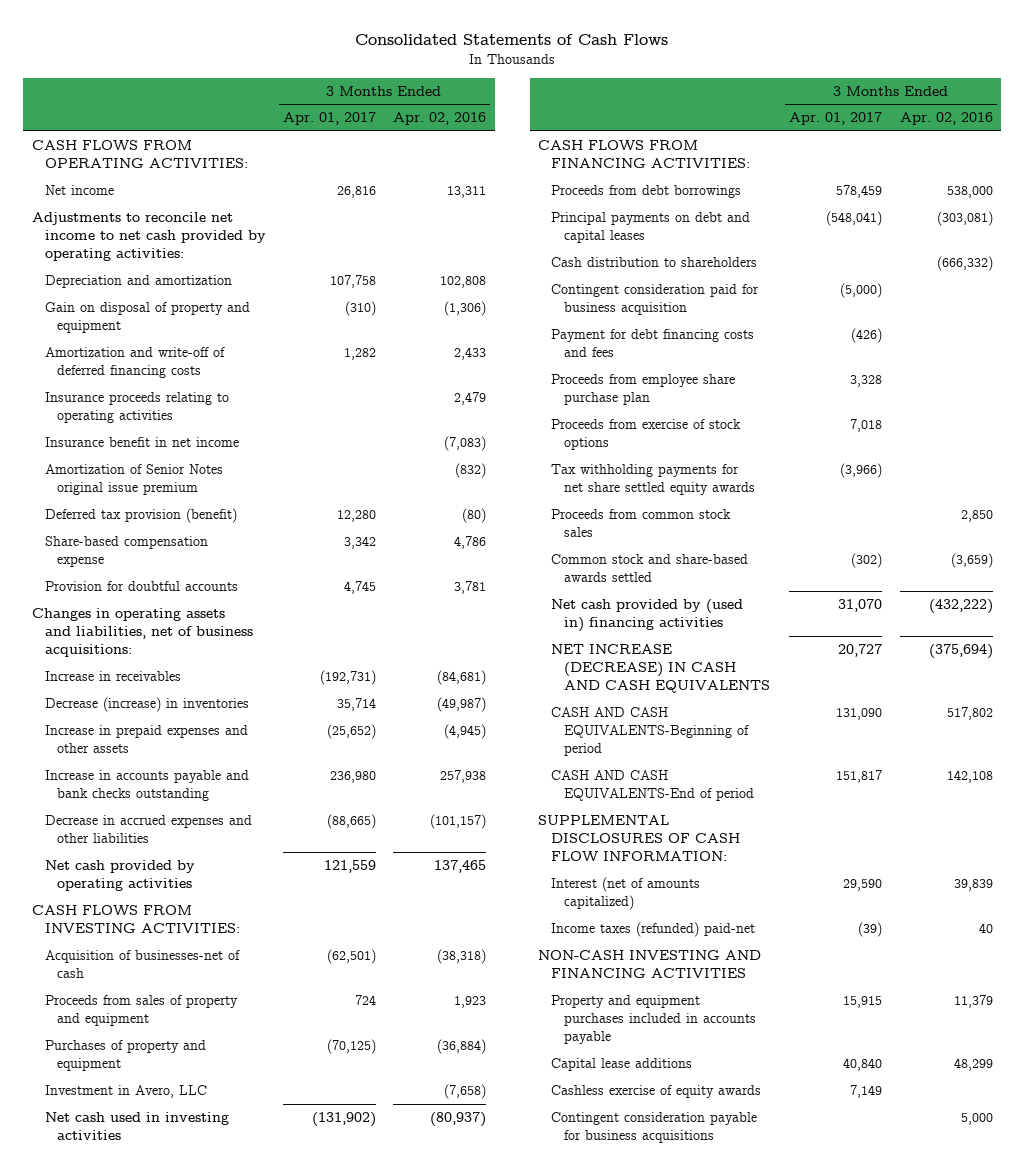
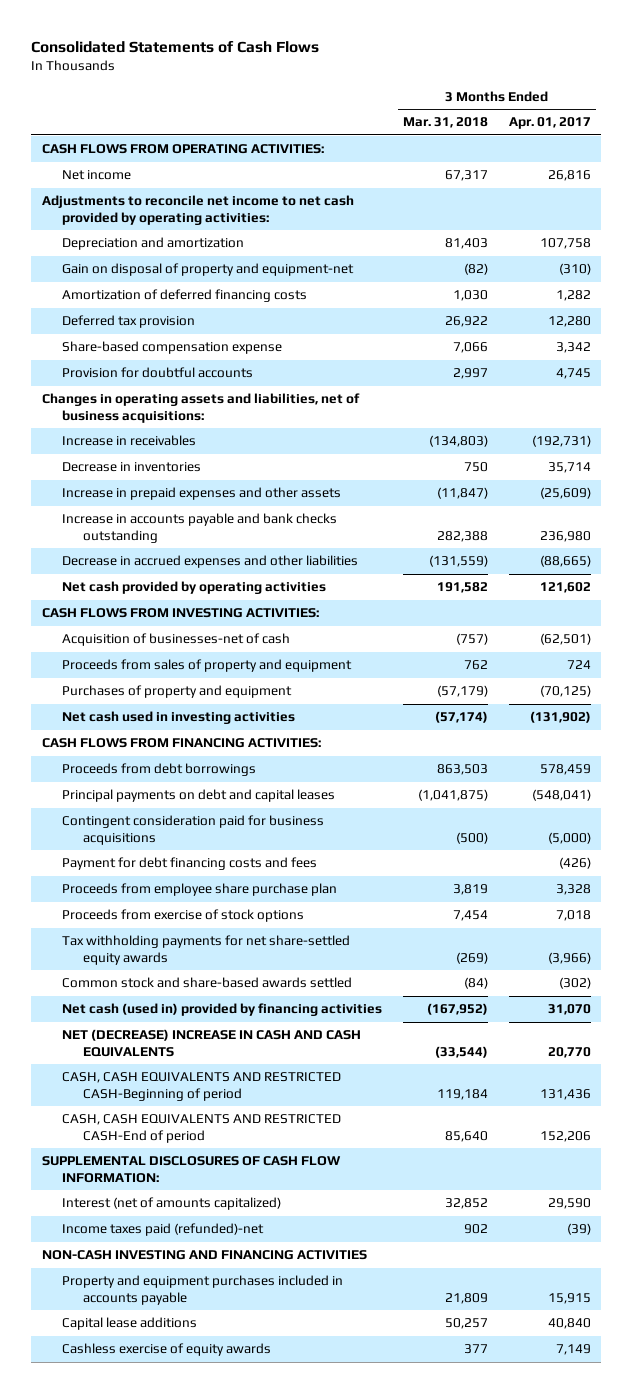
- | 3 Months Ended Apr. 01, 2017 | 3 Months Ended Apr. 02, 2016
+ | 3 Months Ended Mar. 31, 2018 | 3 Months Ended Apr. 01, 2017
- Gain on disposal of property and equipment | (310) | (1,306)
- Amortization and write-off of deferred financing costs | 1,282 | 2,433
- Insurance proceeds relating to operating activities | | 2,479
- Insurance benefit in net income | | (7,083)
- Amortization of Senior Notes original issue premium | | (832)
- Deferred tax provision (benefit) | 12,280 | (80)
+ Gain on disposal of property and equipment-net | (82) | (310)
+ Amortization of deferred financing costs | 1,030 | 1,282
+ Deferred tax provision | 26,922 | 12,280
- Decrease (increase) in inventories | 35,714 | (49,987)
- Increase in prepaid expenses and other assets | (25,652) | (4,945)
+ Decrease in inventories | 750 | 35,714
+ Increase in prepaid expenses and other assets | (11,847) | (25,609)
- Net cash provided by operating activities | 121,559 | 137,465
+ Net cash provided by operating activities | 191,582 | 121,602
- Investment in Avero, LLC | | (7,658)
- Cash distribution to shareholders | | (666,332)
- Contingent consideration paid for business acquisition | (5,000) |
+ Contingent consideration paid for business acquisitions | (500) | (5,000)
- Tax withholding payments for net share settled equity awards | (3,966) |
- Proceeds from common stock sales | | 2,850
+ Tax withholding payments for net share-settled equity awards | (269) | (3,966)
- Net cash provided by (used in) financing activities | 31,070 | (432,222)
- NET INCREASE (DECREASE) IN CASH AND CASH EQUIVALENTS | 20,727 | (375,694)
- CASH AND CASH EQUIVALENTS-Beginning of period | 131,090 | 517,802
- CASH AND CASH EQUIVALENTS-End of period | 151,817 | 142,108
+ Net cash (used in) provided by financing activities | (167,952) | 31,070
+ NET (DECREASE) INCREASE IN CASH AND CASH EQUIVALENTS | (33,544) | 20,770
+ CASH, CASH EQUIVALENTS AND RESTRICTED CASH-Beginning of period | 119,184 | 131,436
+ CASH, CASH EQUIVALENTS AND RESTRICTED CASH-End of period | 85,640 | 152,206
- Income taxes (refunded) paid-net | (39) | 40
+ Income taxes paid (refunded)-net | 902 | (39)
- Contingent consideration payable for business acquisitions | | 5,000

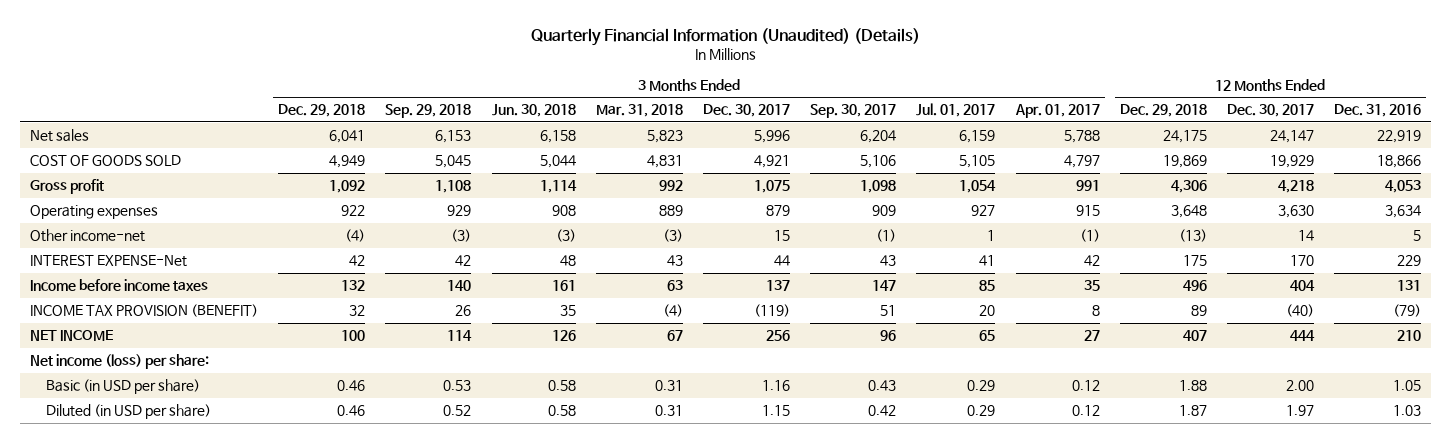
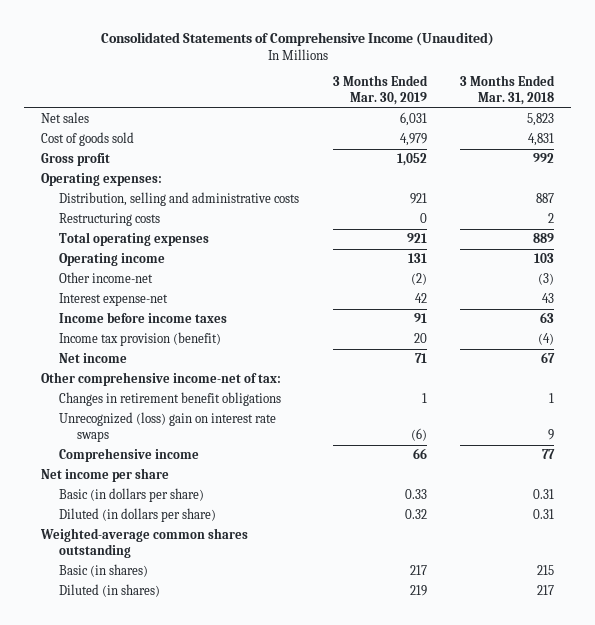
- Quarterly Financial Information (Unaudited) (Details)
+ Consolidated Statements of Comprehensive Income (Unaudited)
- | 3 Months Ended Dec. 29, 2018 | 3 Months Ended Sep. 29, 2018 | 3 Months Ended Jun. 30, 2018 | 3 Months Ended Mar. 31, 2018 | 3 Months Ended Dec. 30, 2017 | 3 Months Ended Sep. 30, 2017 | 3 Months Ended Jul. 01, 2017 | 3 Months Ended Apr. 01, 2017 | 12 Months Ended Dec. 29, 2018 | 12 Months Ended Dec. 30, 2017 | 12 Months Ended Dec. 31, 2016
+ | 3 Months Ended Mar. 30, 2019 | 3 Months Ended Mar. 31, 2018
- COST OF GOODS SOLD | 4,949 | 5,045 | 5,044 | 4,831 | 4,921 | 5,106 | 5,105 | 4,797 | 19,869 | 19,929 | 18,866
+ Cost of goods sold | 4,979 | 4,831
- Operating expenses | 922 | 929 | 908 | 889 | 879 | 909 | 927 | 915 | 3,648 | 3,630 | 3,634
+ Operating expenses:
+ Distribution, selling and administrative costs | 921 | 887
+ Restructuring costs | 0 | 2
+ Total operating expenses | 921 | 889
+ Operating income | 131 | 103
- INTEREST EXPENSE-Net | 42 | 42 | 48 | 43 | 44 | 43 | 41 | 42 | 175 | 170 | 229
+ Interest expense-net | 42 | 43
- INCOME TAX PROVISION (BENEFIT) | 32 | 26 | 35 | (4) | (119) | 51 | 20 | 8 | 89 | (40) | (79)
- NET INCOME | 100 | 114 | 126 | 67 | 256 | 96 | 65 | 27 | 407 | 444 | 210
- Net income (loss) per share:
- Basic (in USD per share) | 0.46 | 0.53 | 0.58 | 0.31 | 1.16 | 0.43 | 0.29 | 0.12 | 1.88 | 2.00 | 1.05
- Diluted (in USD per share) | 0.46 | 0.52 | 0.58 | 0.31 | 1.15 | 0.42 | 0.29 | 0.12 | 1.87 | 1.97 | 1.03
+ Income tax provision (benefit) | 20 | (4)
+ Net income | 71 | 67
+ Other comprehensive income-net of tax:
+ Changes in retirement benefit obligations | 1 | 1
+ Unrecognized (loss) gain on interest rate swaps | (6) | 9
+ Comprehensive income | 66 | 77
+ Net income per share
+ Basic (in dollars per share) | 0.33 | 0.31
+ Diluted (in dollars per share) | 0.32 | 0.31
+ Weighted-average common shares outstanding
+ Basic (in shares) | 217 | 215
+ Diluted (in shares) | 219 | 217

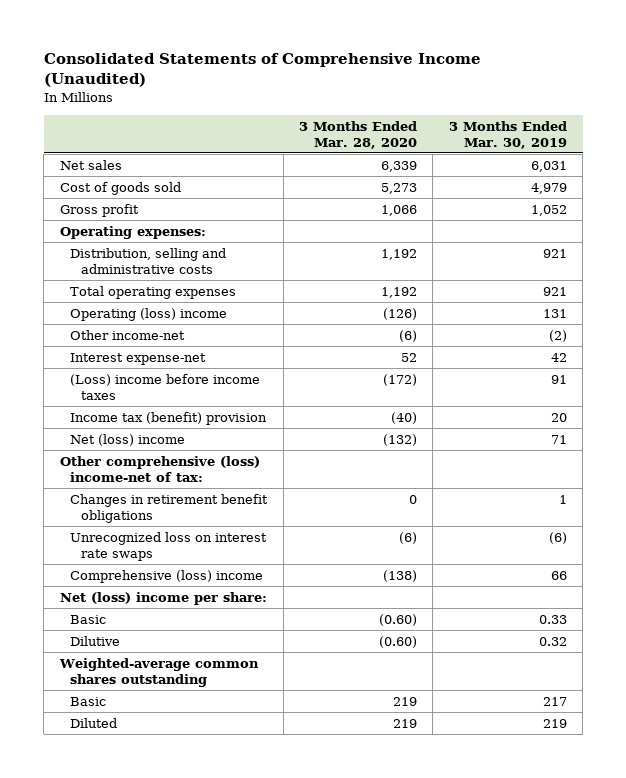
- | 3 Months Ended Mar. 30, 2019 | 3 Months Ended Mar. 31, 2018
+ | 3 Months Ended Mar. 28, 2020 | 3 Months Ended Mar. 30, 2019
- Restructuring costs | 0 | 2
- Operating income | 131 | 103
+ Operating (loss) income | (126) | 131
- Income before income taxes | 91 | 63
- Income tax provision (benefit) | 20 | (4)
- Net income | 71 | 67
- Other comprehensive income-net of tax:
+ (Loss) income before income taxes | (172) | 91
+ Income tax (benefit) provision | (40) | 20
+ Net (loss) income | (132) | 71
+ Other comprehensive (loss) income-net of tax:
- Unrecognized (loss) gain on interest rate swaps | (6) | 9
- Comprehensive income | 66 | 77
- Net income per share
- Basic (in dollars per share) | 0.33 | 0.31
- Diluted (in dollars per share) | 0.32 | 0.31
+ Unrecognized loss on interest rate swaps | (6) | (6)
+ Comprehensive (loss) income | (138) | 66
+ Net (loss) income per share:
+ Basic | (0.60) | 0.33
+ Dilutive | (0.60) | 0.32
- Basic (in shares) | 217 | 215
- Diluted (in shares) | 219 | 217
+ Basic | 219 | 217
+ Diluted | 219 | 219

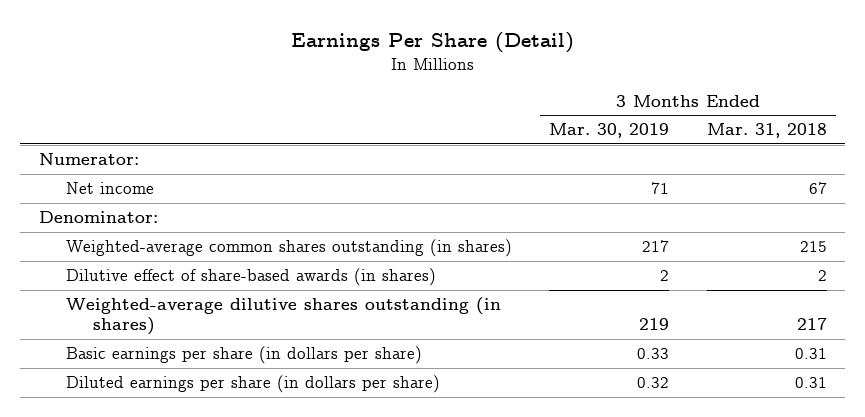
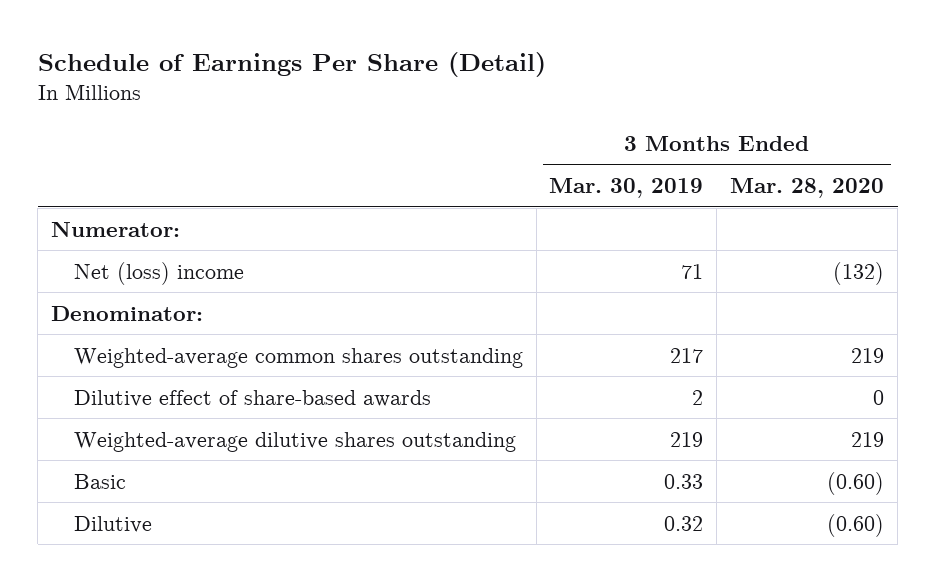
- Earnings Per Share (Detail)
+ Schedule of Earnings Per Share (Detail)
- | 3 Months Ended Mar. 30, 2019 | 3 Months Ended Mar. 31, 2018
+ | 3 Months Ended Mar. 30, 2019 | 3 Months Ended Mar. 28, 2020
- Net income | 71 | 67
+ Net (loss) income | 71 | (132)
- Weighted-average common shares outstanding (in shares) | 217 | 215
- Dilutive effect of share-based awards (in shares) | 2 | 2
- Weighted-average dilutive shares outstanding (in shares) | 219 | 217
- Basic earnings per share (in dollars per share) | 0.33 | 0.31
- Diluted earnings per share (in dollars per share) | 0.32 | 0.31
+ Weighted-average common shares outstanding | 217 | 219
+ Dilutive effect of share-based awards | 2 | 0
+ Weighted-average dilutive shares outstanding | 219 | 219
+ Basic | 0.33 | (0.60)
+ Dilutive | 0.32 | (0.60)

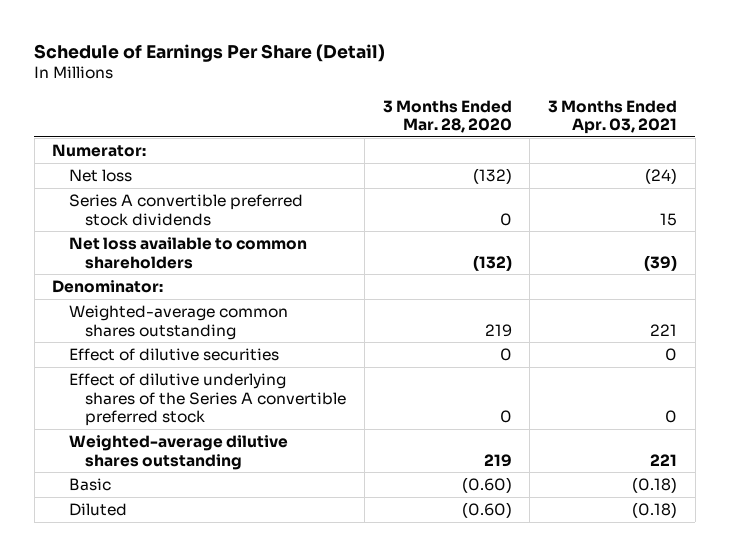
- | 3 Months Ended Mar. 30, 2019 | 3 Months Ended Mar. 28, 2020
+ | 3 Months Ended Mar. 28, 2020 | 3 Months Ended Apr. 03, 2021
- Net (loss) income | 71 | (132)
+ Net loss | (132) | (24)
+ Series A convertible preferred stock dividends | 0 | 15
+ Net loss available to common shareholders | (132) | (39)
- Dilutive effect of share-based awards | 2 | 0
+ Effect of dilutive securities | 0 | 0
+ Effect of dilutive underlying shares of the Series A convertible preferred stock | 0 | 0
- Dilutive | 0.32 | (0.60)
+ Diluted | (0.60) | (0.18)

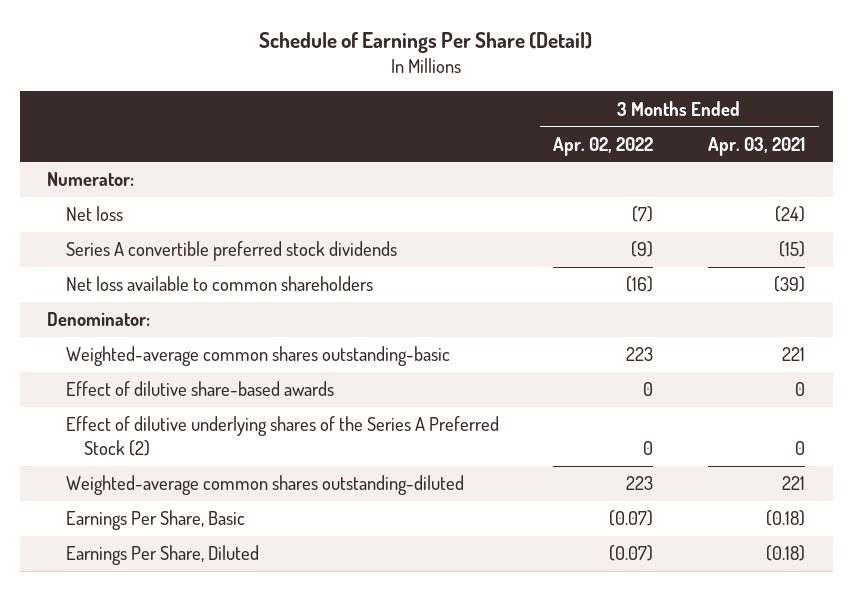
- | 3 Months Ended Mar. 28, 2020 | 3 Months Ended Apr. 03, 2021
+ | 3 Months Ended Apr. 02, 2022 | 3 Months Ended Apr. 03, 2021
- Series A convertible preferred stock dividends | 0 | 15
+ Series A convertible preferred stock dividends | (9) | (15)
- Weighted-average common shares outstanding | 219 | 221
- Effect of dilutive securities | 0 | 0
- Effect of dilutive underlying shares of the Series A convertible preferred stock | 0 | 0
- Weighted-average dilutive shares outstanding | 219 | 221
- Basic | (0.60) | (0.18)
- Diluted | (0.60) | (0.18)
+ Weighted-average common shares outstanding-basic | 223 | 221
+ Effect of dilutive share-based awards | 0 | 0
+ Effect of dilutive underlying shares of the Series A Preferred Stock (2) | 0 | 0
+ Weighted-average common shares outstanding-diluted | 223 | 221
+ Earnings Per Share, Basic | (0.07) | (0.18)
+ Earnings Per Share, Diluted | (0.07) | (0.18)

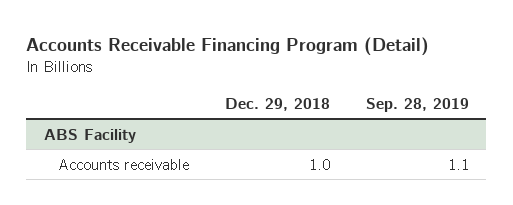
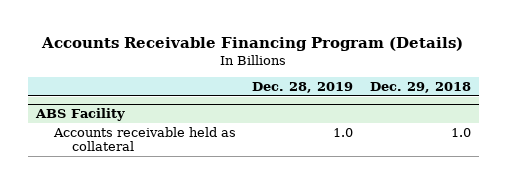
- Accounts Receivable Financing Program (Detail)
+ Accounts Receivable Financing Program (Details)
- | Dec. 29, 2018 | Sep. 28, 2019
+ | Dec. 28, 2019 | Dec. 29, 2018
@ ABS Facility
- Accounts receivable | 1.0 | 1.1
+ Accounts receivable held as collateral | 1.0 | 1.0

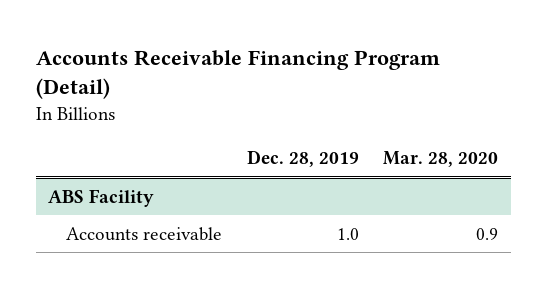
- Accounts Receivable Financing Program (Details)
+ Accounts Receivable Financing Program (Detail)
- | Dec. 28, 2019 | Dec. 29, 2018
+ | Dec. 28, 2019 | Mar. 28, 2020
@ ABS Facility
- Accounts receivable held as collateral | 1.0 | 1.0
+ Accounts receivable | 1.0 | 0.9

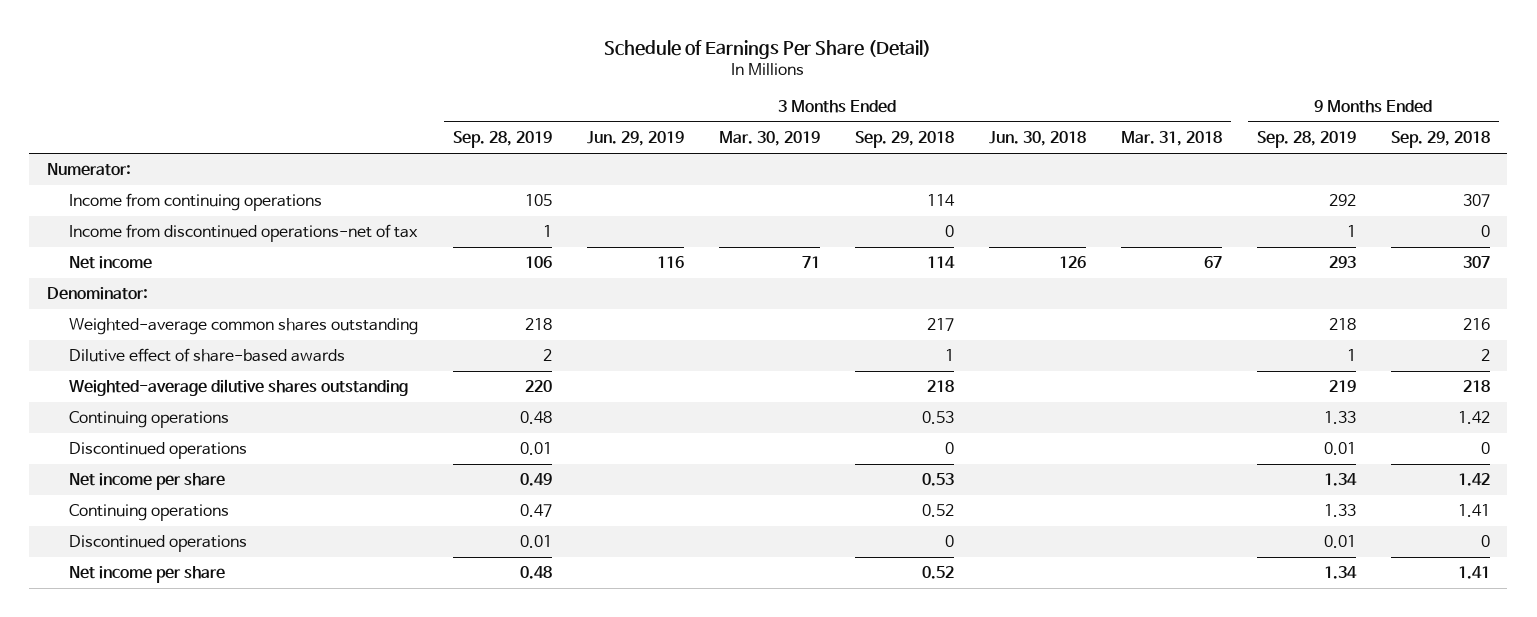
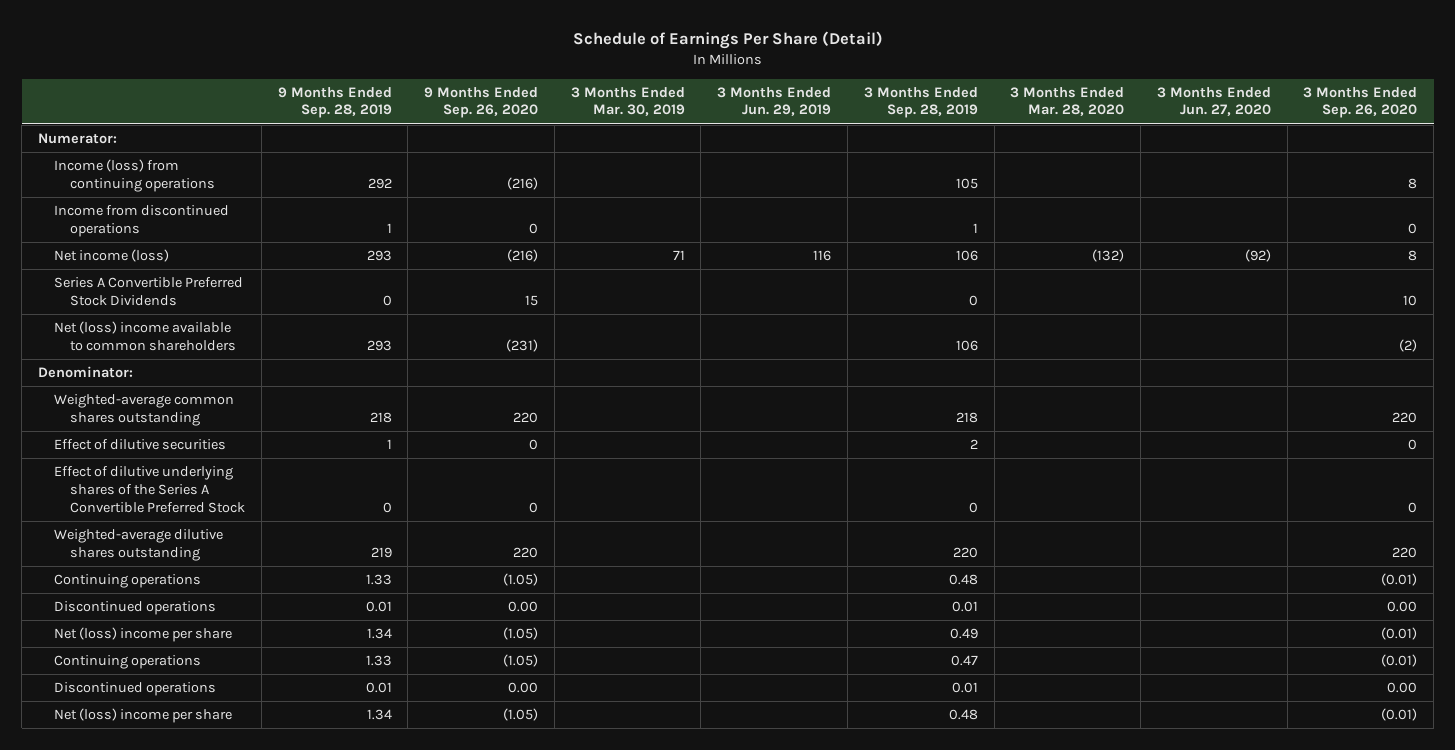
- | 3 Months Ended Sep. 28, 2019 | 3 Months Ended Jun. 29, 2019 | 3 Months Ended Mar. 30, 2019 | 3 Months Ended Sep. 29, 2018 | 3 Months Ended Jun. 30, 2018 | 3 Months Ended Mar. 31, 2018 | 9 Months Ended Sep. 28, 2019 | 9 Months Ended Sep. 29, 2018
+ | 9 Months Ended Sep. 28, 2019 | 9 Months Ended Sep. 26, 2020 | 3 Months Ended Mar. 30, 2019 | 3 Months Ended Jun. 29, 2019 | 3 Months Ended Sep. 28, 2019 | 3 Months Ended Mar. 28, 2020 | 3 Months Ended Jun. 27, 2020 | 3 Months Ended Sep. 26, 2020
- Income from continuing operations | 105 | | | 114 | | | 292 | 307
- Income from discontinued operations-net of tax | 1 | | | 0 | | | 1 | 0
- Net income | 106 | 116 | 71 | 114 | 126 | 67 | 293 | 307
+ Income (loss) from continuing operations | 292 | (216) | | | 105 | | | 8
+ Income from discontinued operations | 1 | 0 | | | 1 | | | 0
+ Net income (loss) | 293 | (216) | 71 | 116 | 106 | (132) | (92) | 8
+ Series A Convertible Preferred Stock Dividends | 0 | 15 | | | 0 | | | 10
+ Net (loss) income available to common shareholders | 293 | (231) | | | 106 | | | (2)
- Dilutive effect of share-based awards | 2 | | | 1 | | | 1 | 2
+ Effect of dilutive securities | 1 | 0 | | | 2 | | | 0
+ Effect of dilutive underlying shares of the Series A Convertible Preferred Stock | 0 | 0 | | | 0 | | | 0
- Net income per share | 0.49 | | | 0.53 | | | 1.34 | 1.42
+ Net (loss) income per share | 1.34 | (1.05) | | | 0.49 | | | (0.01)
- Net income per share | 0.48 | | | 0.52 | | | 1.34 | 1.41
+ Net (loss) income per share | 1.34 | (1.05) | | | 0.48 | | | (0.01)

